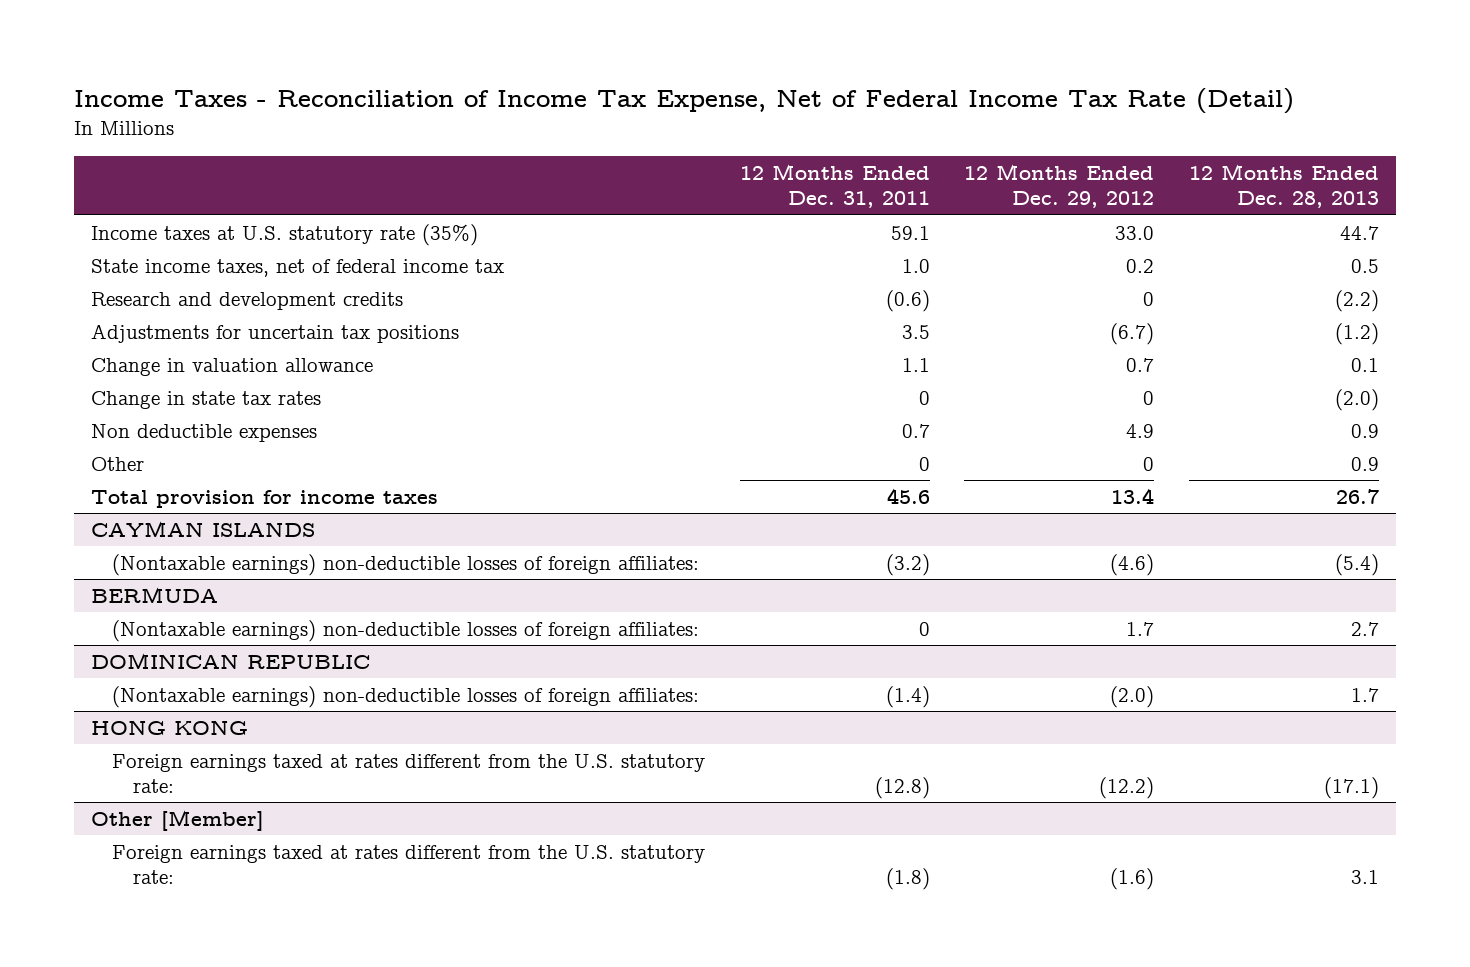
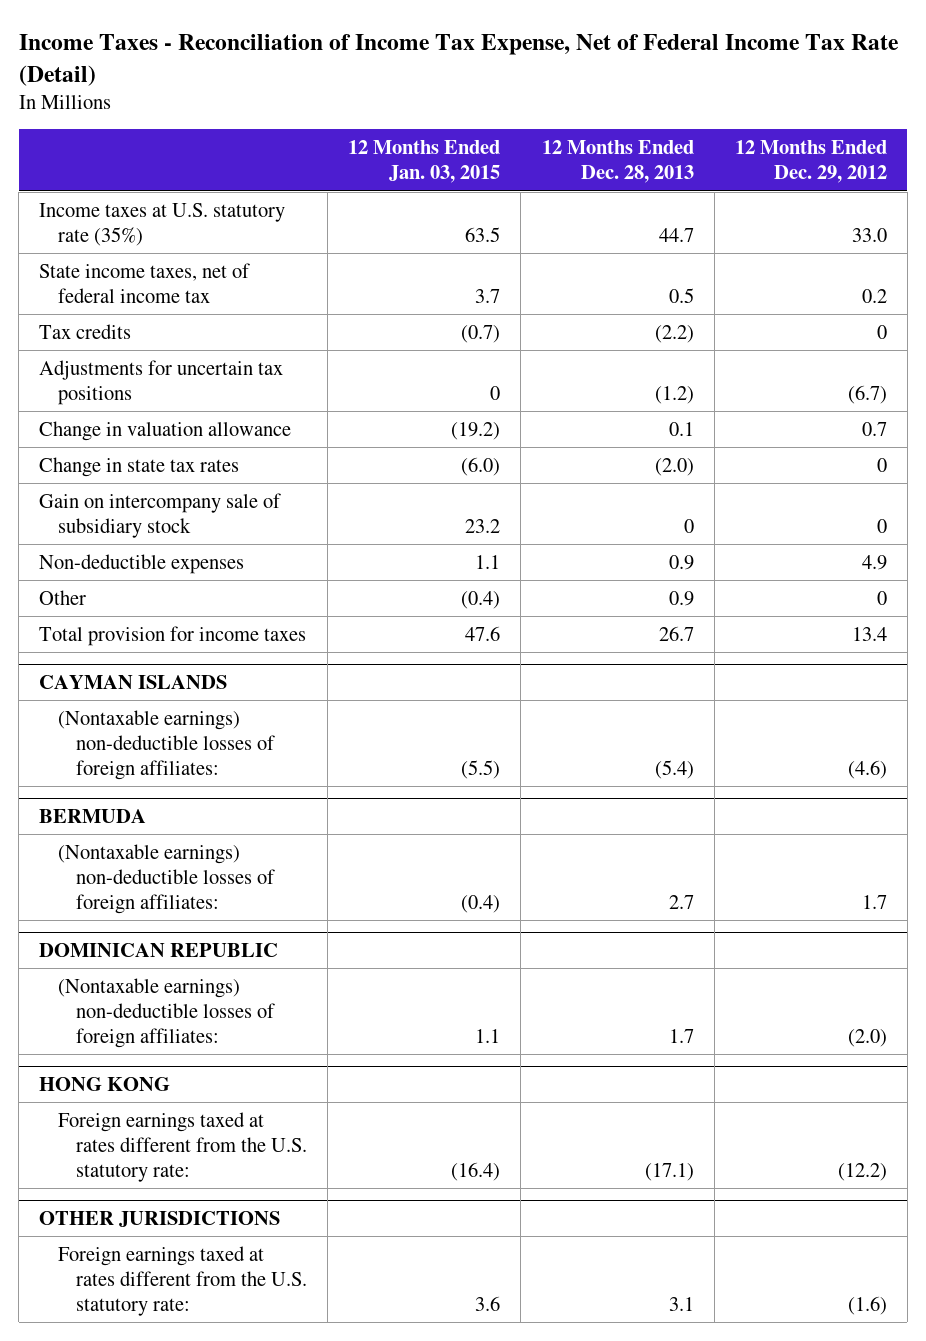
- | 12 Months Ended Dec. 31, 2011 | 12 Months Ended Dec. 29, 2012 | 12 Months Ended Dec. 28, 2013
+ | 12 Months Ended Jan. 03, 2015 | 12 Months Ended Dec. 28, 2013 | 12 Months Ended Dec. 29, 2012
- Research and development credits | (0.6) | 0 | (2.2)
+ Tax credits | (0.7) | (2.2) | 0
- Non deductible expenses | 0.7 | 4.9 | 0.9
+ Gain on intercompany sale of subsidiary stock | 23.2 | 0 | 0
+ Non-deductible expenses | 1.1 | 0.9 | 4.9
- Other [Member]
+ OTHER JURISDICTIONS

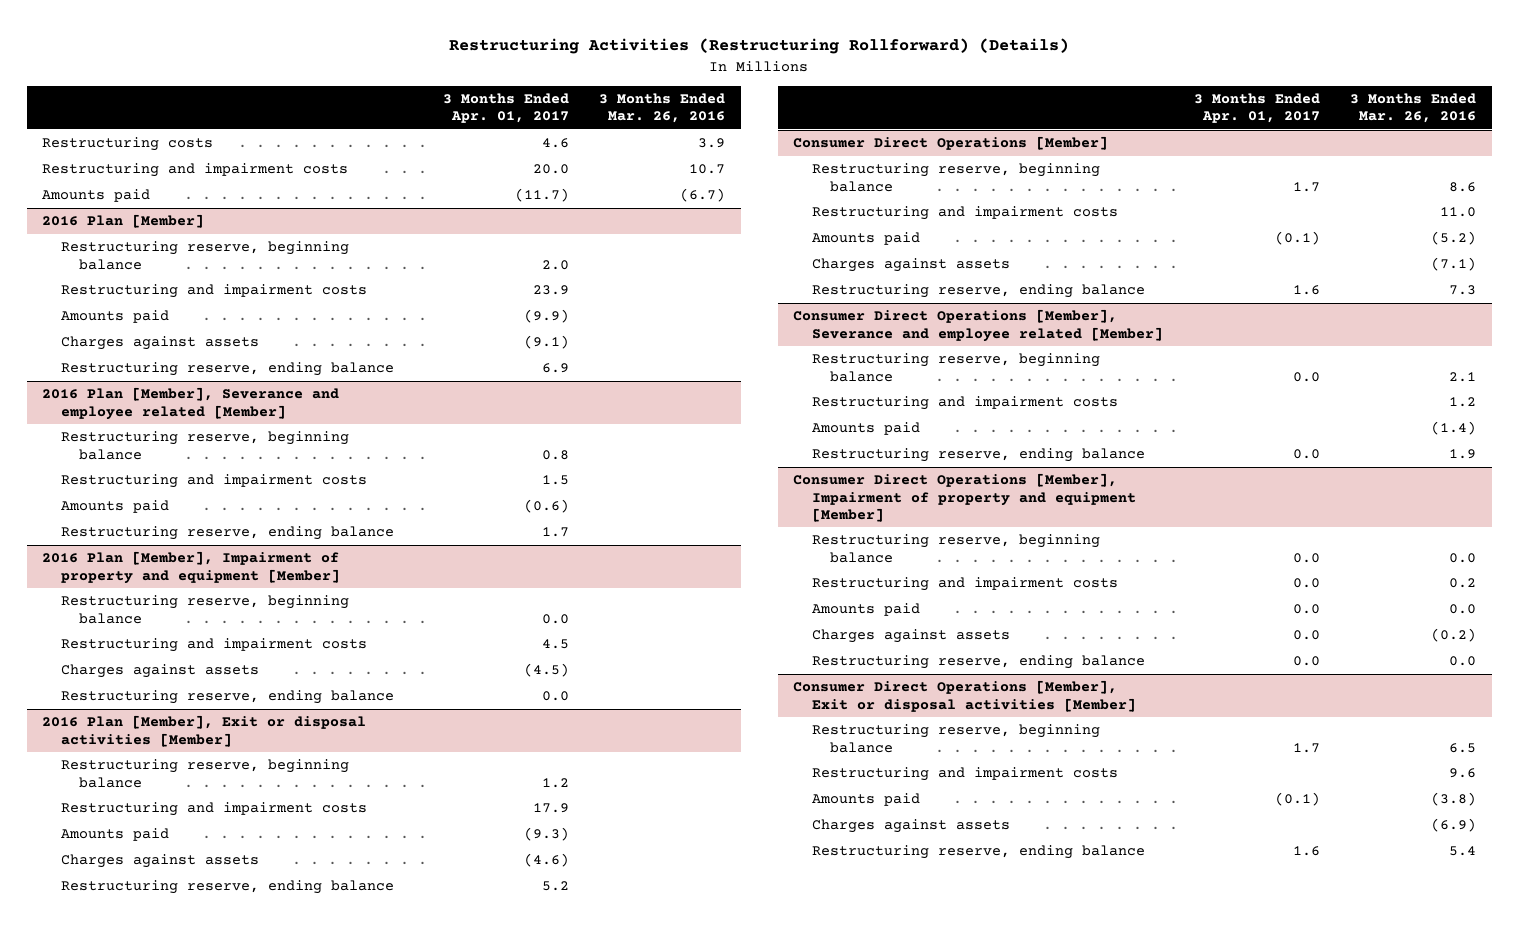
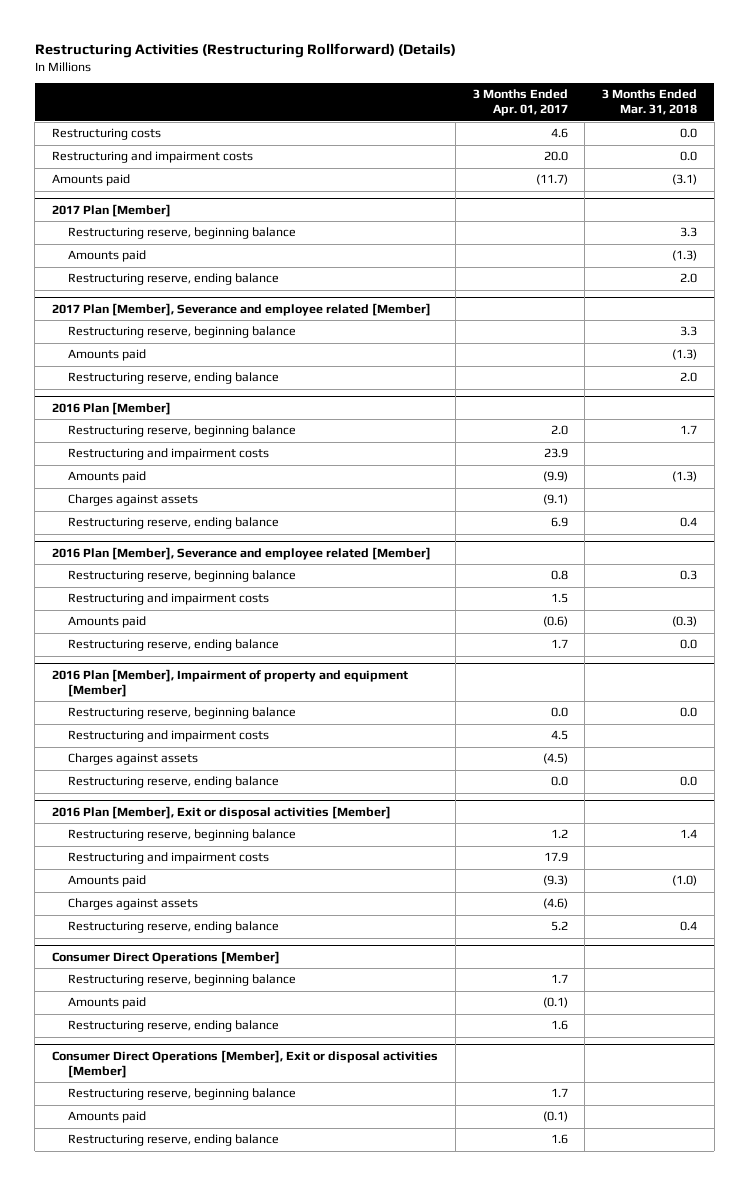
- | 3 Months Ended Apr. 01, 2017 | 3 Months Ended Mar. 26, 2016
+ | 3 Months Ended Apr. 01, 2017 | 3 Months Ended Mar. 31, 2018
+ 2017 Plan [Member]
+ Restructuring reserve, beginning balance | | 3.3
+ Amounts paid | | (1.3)
+ Restructuring reserve, ending balance | | 2.0
+ 2017 Plan [Member], Severance and employee related [Member]
+ Restructuring reserve, beginning balance | | 3.3
+ Amounts paid | | (1.3)
+ Restructuring reserve, ending balance | | 2.0
@ Consumer Direct Operations [Member]
- Restructuring and impairment costs | | 11.0
- Charges against assets | | (7.1)
- Consumer Direct Operations [Member], Severance and employee related [Member]
- Restructuring reserve, beginning balance | 0.0 | 2.1
- Restructuring and impairment costs | | 1.2
- Amounts paid | | (1.4)
- Restructuring reserve, ending balance | 0.0 | 1.9
- Consumer Direct Operations [Member], Impairment of property and equipment [Member]
- Restructuring reserve, beginning balance | 0.0 | 0.0
- Restructuring and impairment costs | 0.0 | 0.2
- Amounts paid | 0.0 | 0.0
- Charges against assets | 0.0 | (0.2)
- Restructuring reserve, ending balance | 0.0 | 0.0
@ Consumer Direct Operations [Member], Exit or disposal activities [Member]
- Restructuring and impairment costs | | 9.6
- Charges against assets | | (6.9)

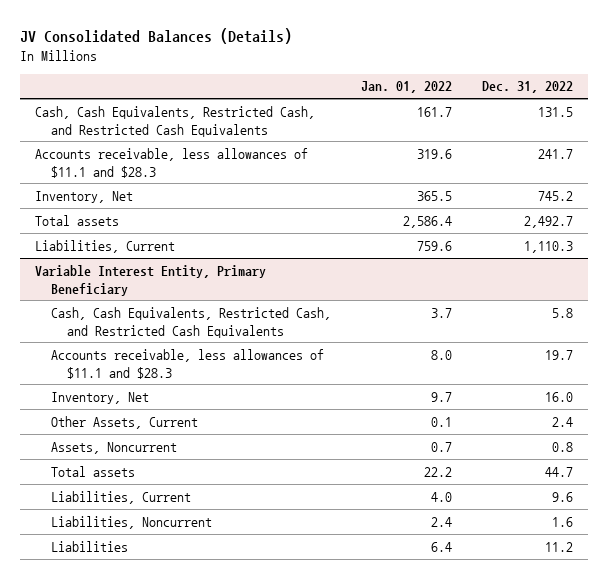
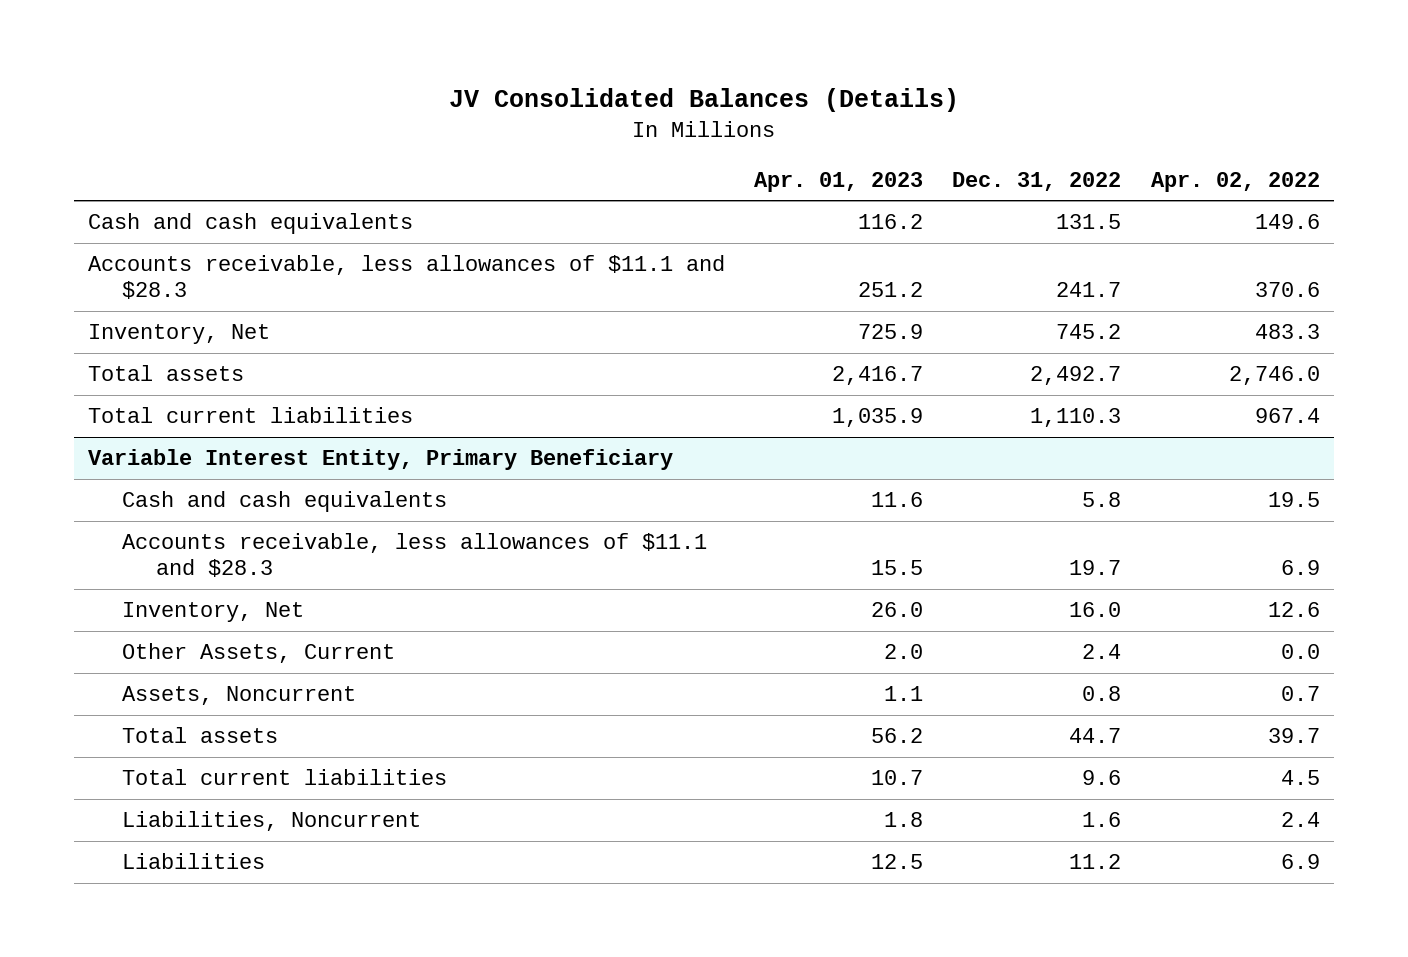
- | Jan. 01, 2022 | Dec. 31, 2022
+ | Apr. 01, 2023 | Dec. 31, 2022 | Apr. 02, 2022
- Cash, Cash Equivalents, Restricted Cash, and Restricted Cash Equivalents | 161.7 | 131.5
+ Cash and cash equivalents | 116.2 | 131.5 | 149.6
- Liabilities, Current | 759.6 | 1,110.3
+ Total current liabilities | 1,035.9 | 1,110.3 | 967.4
@ Variable Interest Entity, Primary Beneficiary
- Cash, Cash Equivalents, Restricted Cash, and Restricted Cash Equivalents | 3.7 | 5.8
+ Cash and cash equivalents | 11.6 | 5.8 | 19.5
- Liabilities, Current | 4.0 | 9.6
+ Total current liabilities | 10.7 | 9.6 | 4.5

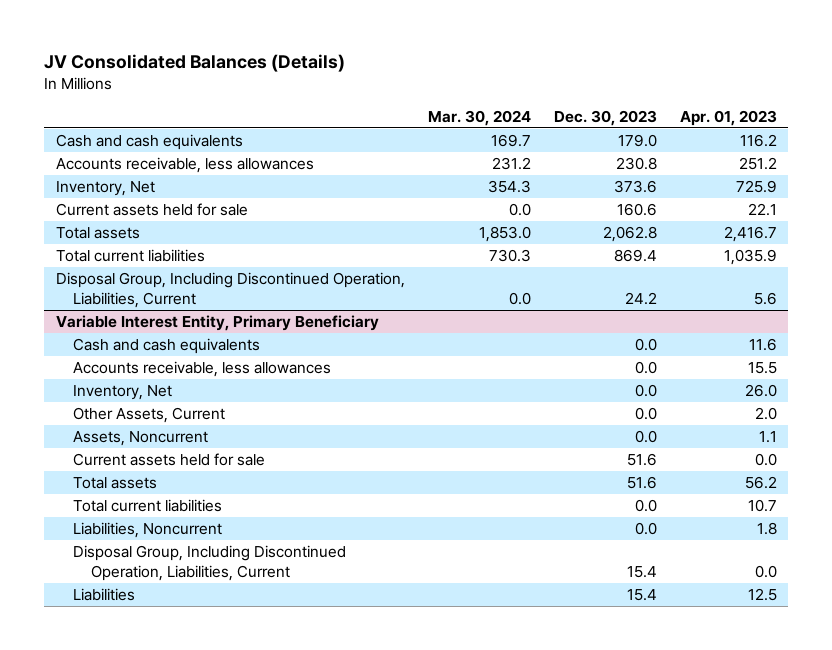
- | Apr. 01, 2023 | Dec. 31, 2022 | Apr. 02, 2022
+ | Mar. 30, 2024 | Dec. 30, 2023 | Apr. 01, 2023
- Accounts receivable, less allowances of $11.1 and $28.3 | 251.2 | 241.7 | 370.6
+ Accounts receivable, less allowances | 231.2 | 230.8 | 251.2
+ Current assets held for sale | 0.0 | 160.6 | 22.1
+ Disposal Group, Including Discontinued Operation, Liabilities, Current | 0.0 | 24.2 | 5.6
@ Variable Interest Entity, Primary Beneficiary
- Accounts receivable, less allowances of $11.1 and $28.3 | 15.5 | 19.7 | 6.9
+ Accounts receivable, less allowances | | 0.0 | 15.5
+ Current assets held for sale | | 51.6 | 0.0
+ Disposal Group, Including Discontinued Operation, Liabilities, Current | | 15.4 | 0.0

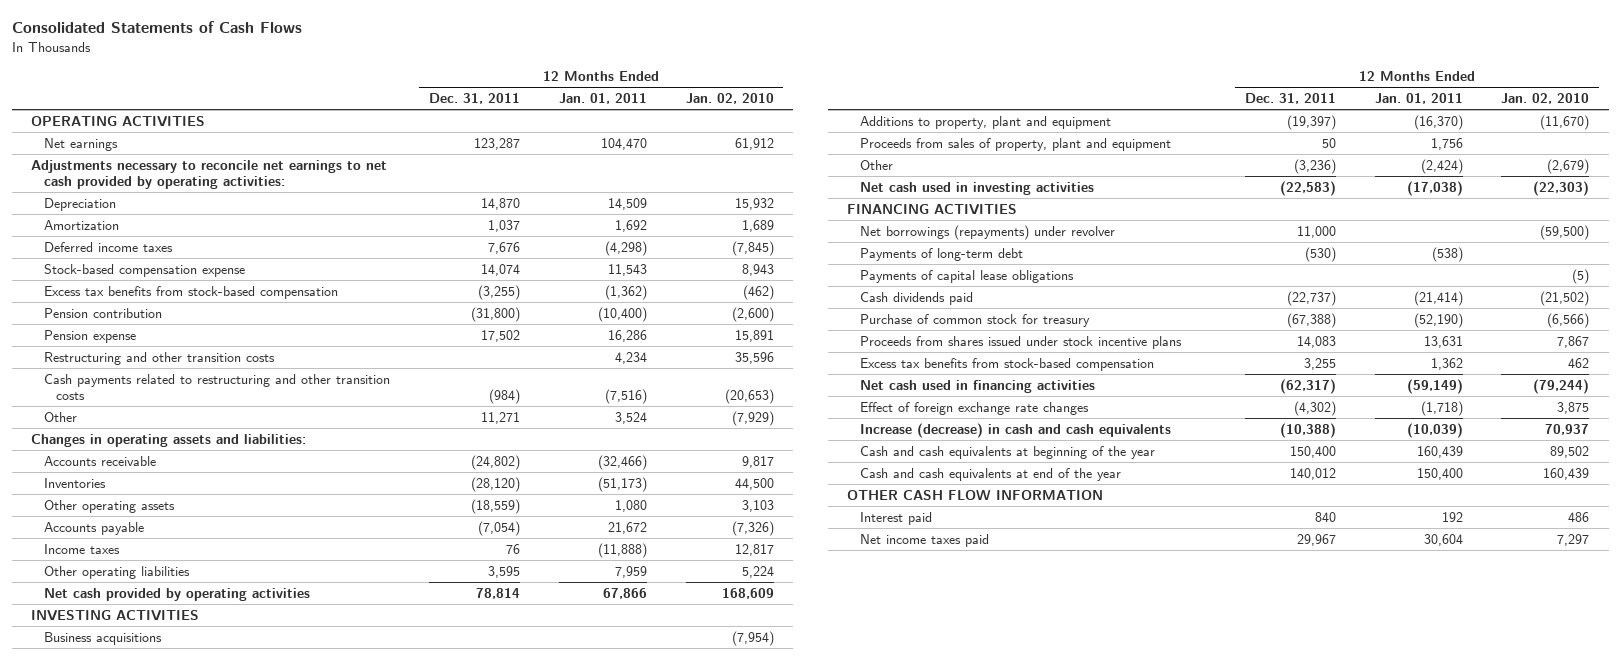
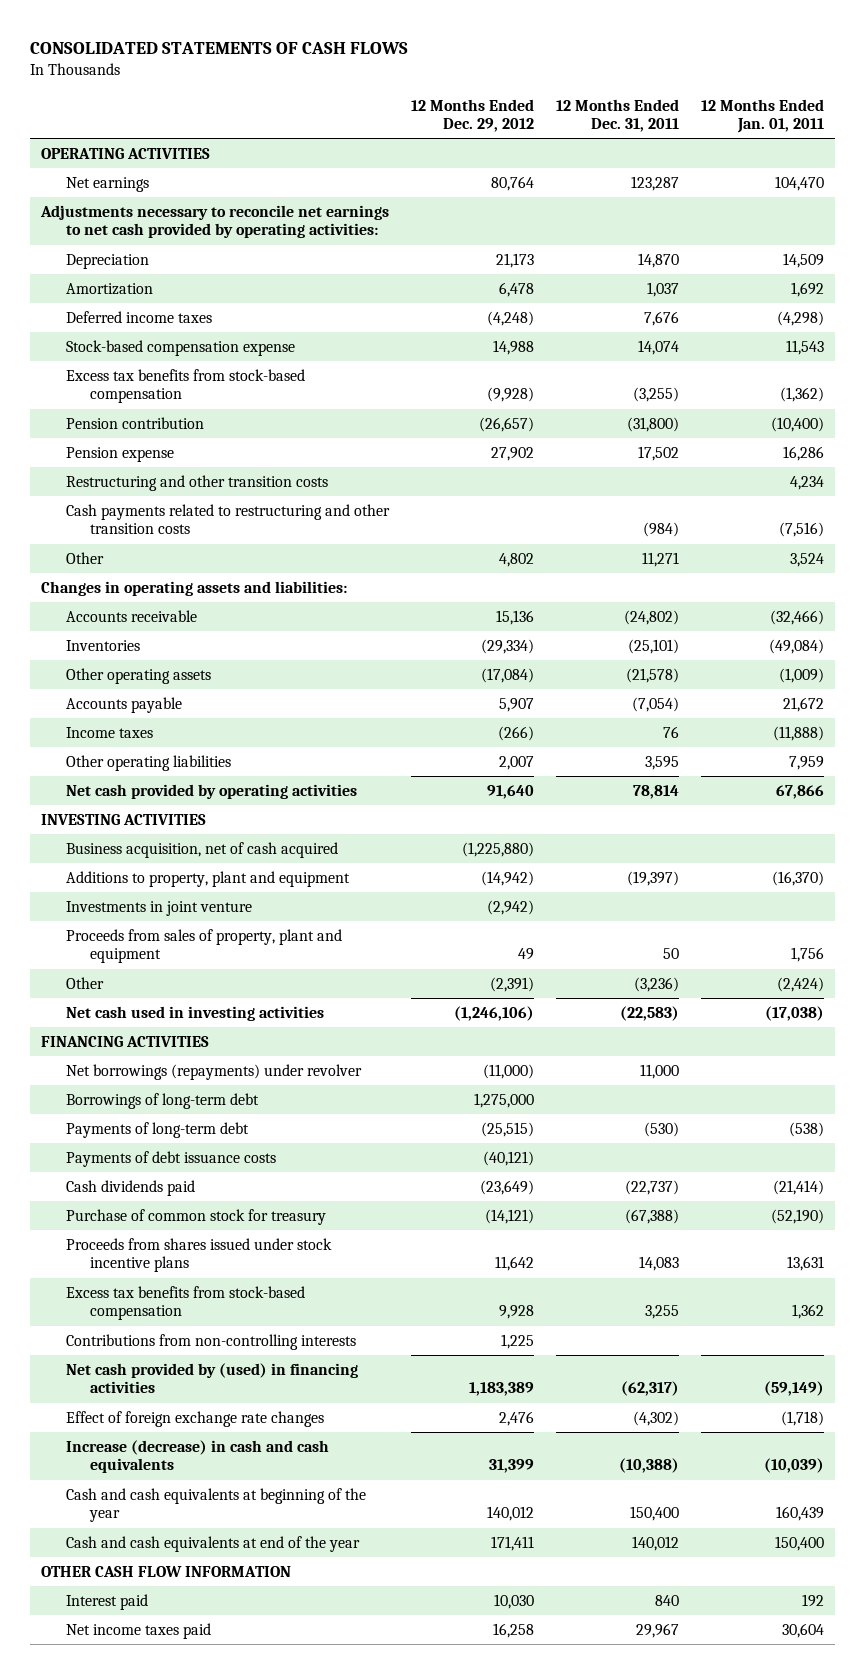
- Consolidated Statements of Cash Flows
+ CONSOLIDATED STATEMENTS OF CASH FLOWS
- | 12 Months Ended Dec. 31, 2011 | 12 Months Ended Jan. 01, 2011 | 12 Months Ended Jan. 02, 2010
+ | 12 Months Ended Dec. 29, 2012 | 12 Months Ended Dec. 31, 2011 | 12 Months Ended Jan. 01, 2011
- Inventories | (28,120) | (51,173) | 44,500
- Other operating assets | (18,559) | 1,080 | 3,103
+ Inventories | (29,334) | (25,101) | (49,084)
+ Other operating assets | (17,084) | (21,578) | (1,009)
- Business acquisitions | | | (7,954)
+ Business acquisition, net of cash acquired | (1,225,880) | |
+ Investments in joint venture | (2,942) | |
+ Borrowings of long-term debt | 1,275,000 | |
- Payments of capital lease obligations | | | (5)
+ Payments of debt issuance costs | (40,121) | |
- Net cash used in financing activities | (62,317) | (59,149) | (79,244)
+ Contributions from non-controlling interests | 1,225 | |
+ Net cash provided by (used) in financing activities | 1,183,389 | (62,317) | (59,149)

